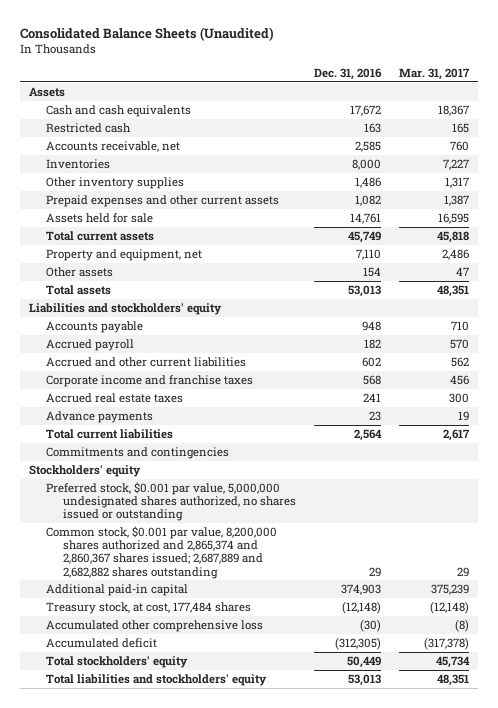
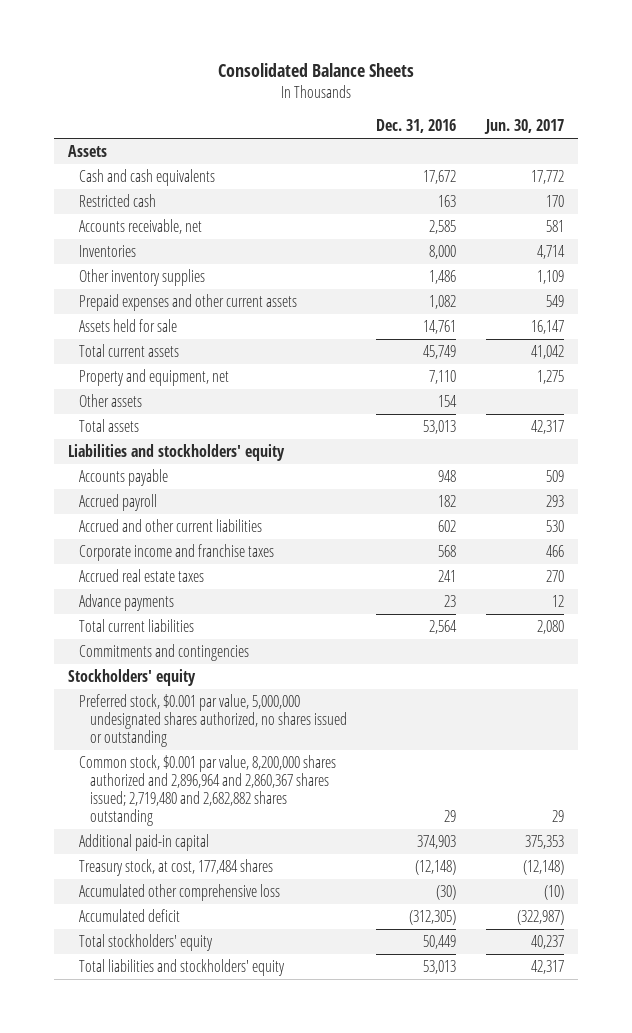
- Consolidated Balance Sheets (Unaudited)
+ Consolidated Balance Sheets
- | Dec. 31, 2016 | Mar. 31, 2017
+ | Dec. 31, 2016 | Jun. 30, 2017
- Common stock, $0.001 par value, 8,200,000 shares authorized and 2,865,374 and 2,860,367 shares issued; 2,687,889 and 2,682,882 shares outstanding | 29 | 29
+ Common stock, $0.001 par value, 8,200,000 shares authorized and 2,896,964 and 2,860,367 shares issued; 2,719,480 and 2,682,882 shares outstanding | 29 | 29

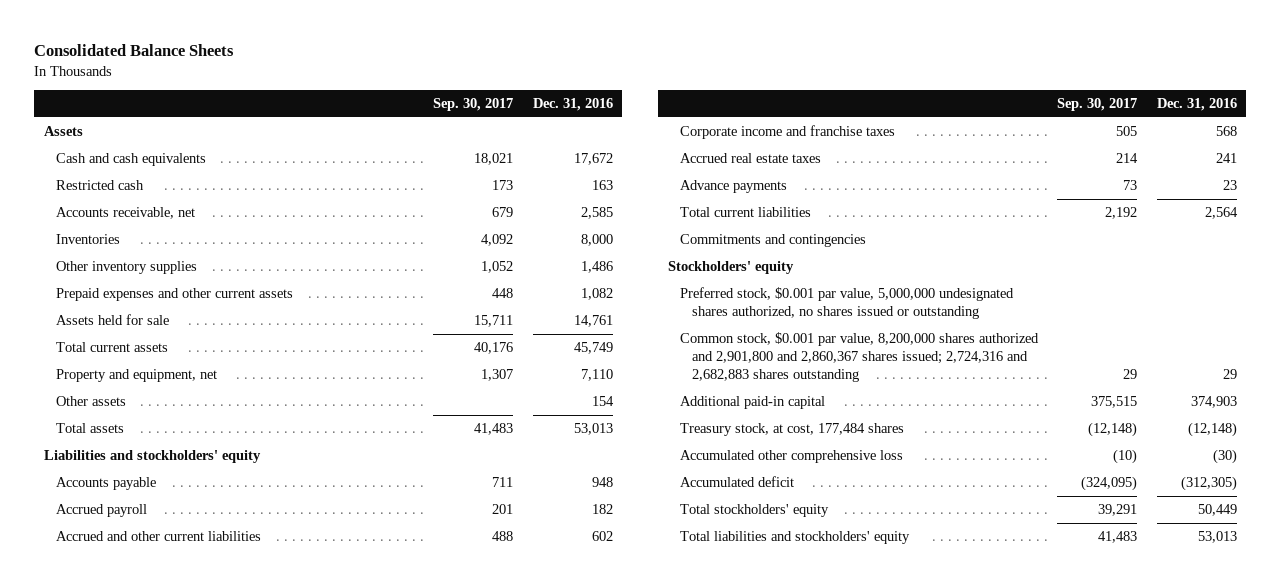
- | Dec. 31, 2016 | Jun. 30, 2017
+ | Sep. 30, 2017 | Dec. 31, 2016
- Common stock, $0.001 par value, 8,200,000 shares authorized and 2,896,964 and 2,860,367 shares issued; 2,719,480 and 2,682,882 shares outstanding | 29 | 29
+ Common stock, $0.001 par value, 8,200,000 shares authorized and 2,901,800 and 2,860,367 shares issued; 2,724,316 and 2,682,883 shares outstanding | 29 | 29

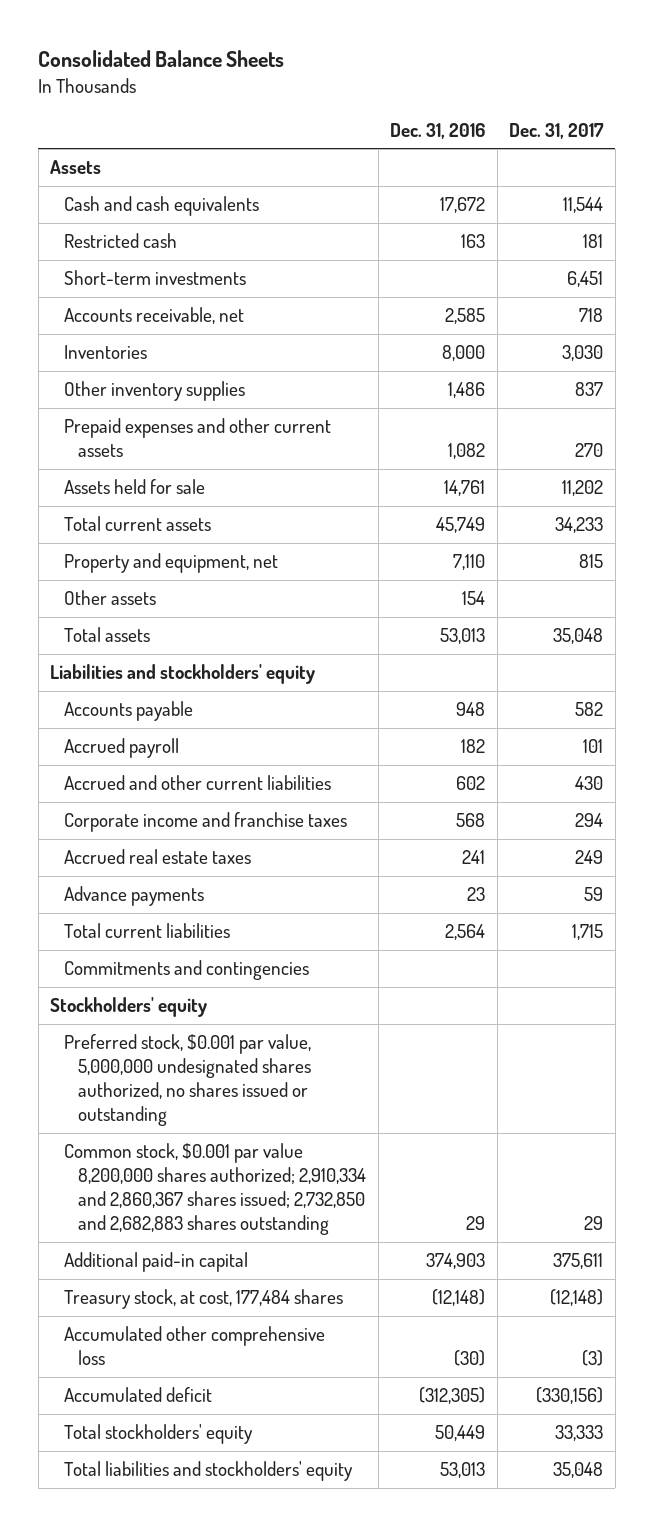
- | Sep. 30, 2017 | Dec. 31, 2016
+ | Dec. 31, 2016 | Dec. 31, 2017
+ Short-term investments | | 6,451
- Common stock, $0.001 par value, 8,200,000 shares authorized and 2,901,800 and 2,860,367 shares issued; 2,724,316 and 2,682,883 shares outstanding | 29 | 29
+ Common stock, $0.001 par value 8,200,000 shares authorized; 2,910,334 and 2,860,367 shares issued; 2,732,850 and 2,682,883 shares outstanding | 29 | 29

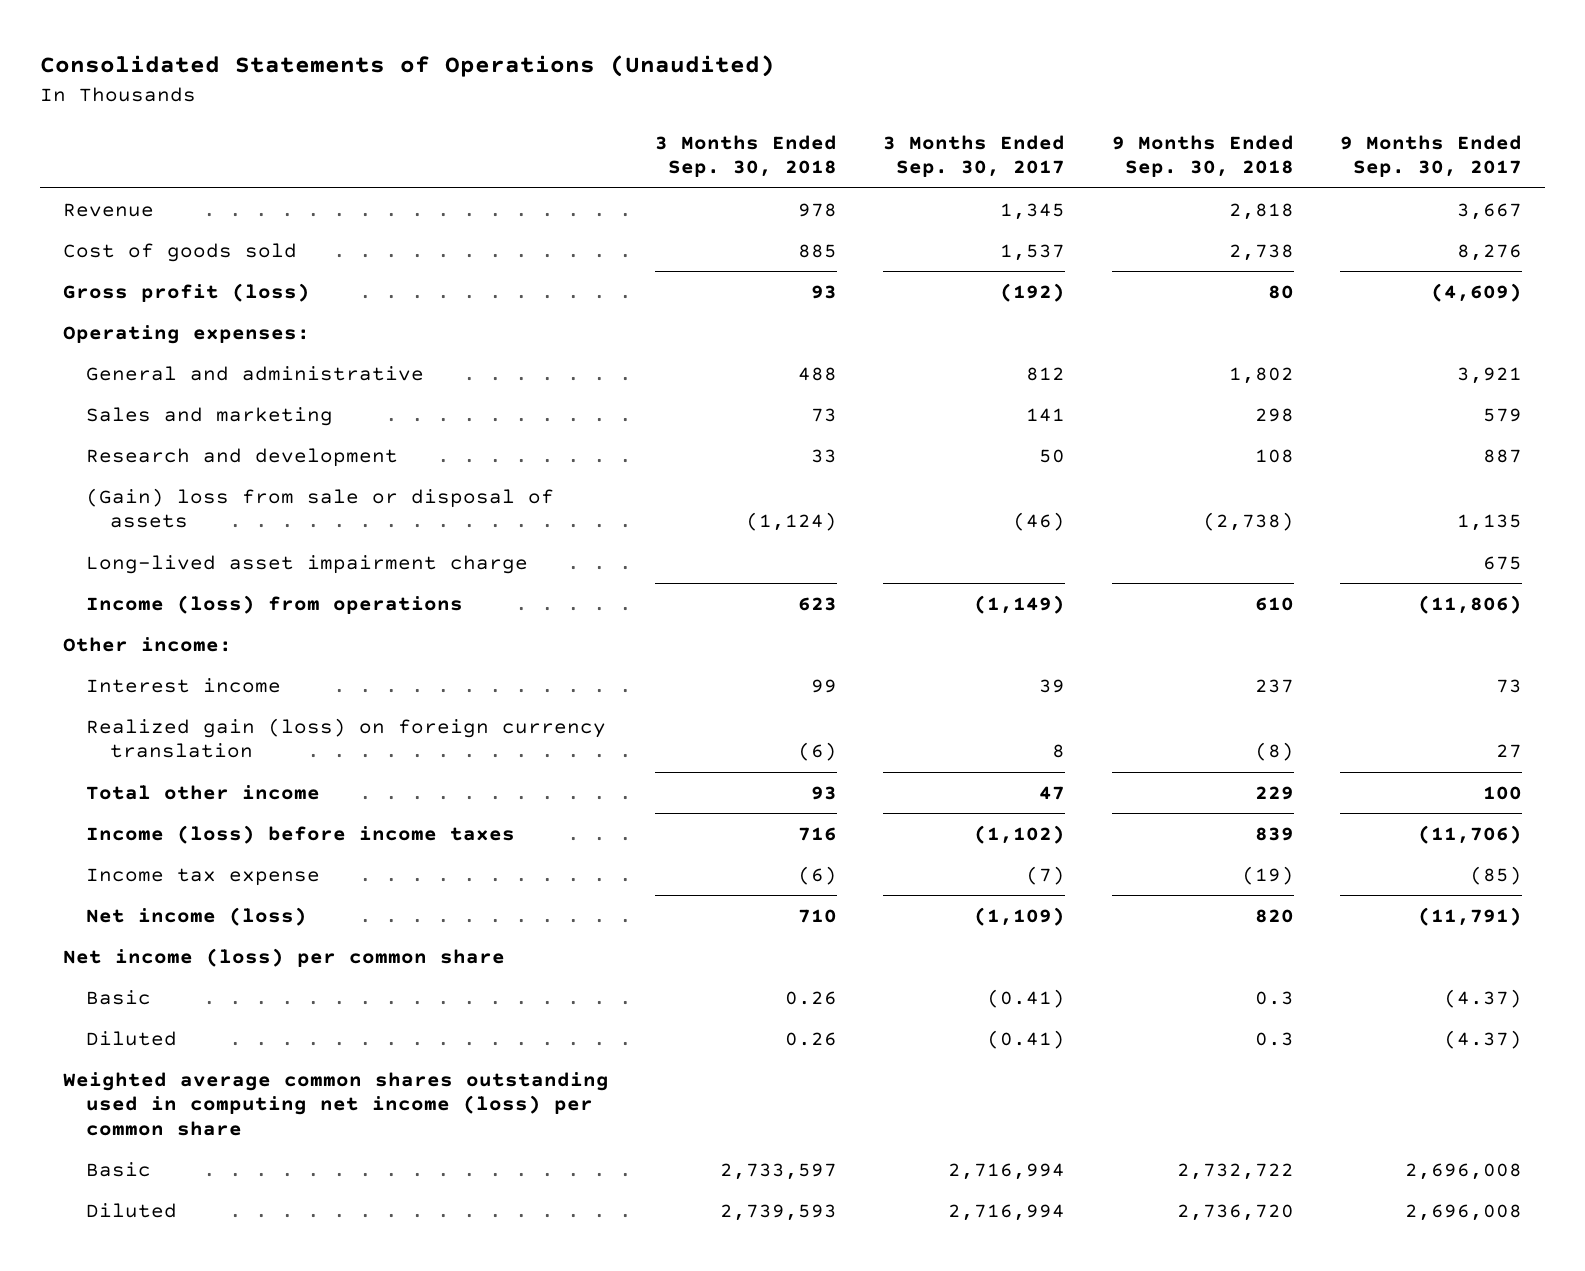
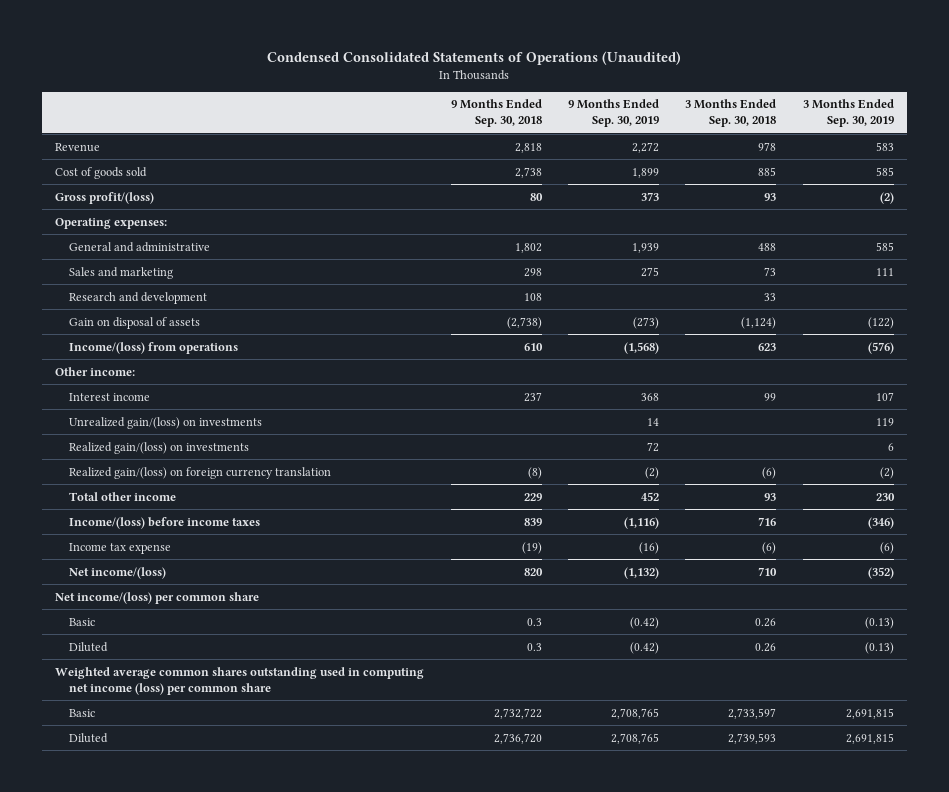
- Consolidated Statements of Operations (Unaudited)
+ Condensed Consolidated Statements of Operations (Unaudited)
- | 3 Months Ended Sep. 30, 2018 | 3 Months Ended Sep. 30, 2017 | 9 Months Ended Sep. 30, 2018 | 9 Months Ended Sep. 30, 2017
+ | 9 Months Ended Sep. 30, 2018 | 9 Months Ended Sep. 30, 2019 | 3 Months Ended Sep. 30, 2018 | 3 Months Ended Sep. 30, 2019
- Gross profit (loss) | 93 | (192) | 80 | (4,609)
+ Gross profit/(loss) | 80 | 373 | 93 | (2)
- (Gain) loss from sale or disposal of assets | (1,124) | (46) | (2,738) | 1,135
- Long-lived asset impairment charge | | | | 675
- Income (loss) from operations | 623 | (1,149) | 610 | (11,806)
+ Gain on disposal of assets | (2,738) | (273) | (1,124) | (122)
+ Income/(loss) from operations | 610 | (1,568) | 623 | (576)
- Realized gain (loss) on foreign currency translation | (6) | 8 | (8) | 27
+ Unrealized gain/(loss) on investments | | 14 | | 119
+ Realized gain/(loss) on investments | | 72 | | 6
+ Realized gain/(loss) on foreign currency translation | (8) | (2) | (6) | (2)
- Income (loss) before income taxes | 716 | (1,102) | 839 | (11,706)
+ Income/(loss) before income taxes | 839 | (1,116) | 716 | (346)
- Net income (loss) | 710 | (1,109) | 820 | (11,791)
- Net income (loss) per common share
+ Net income/(loss) | 820 | (1,132) | 710 | (352)
+ Net income/(loss) per common share

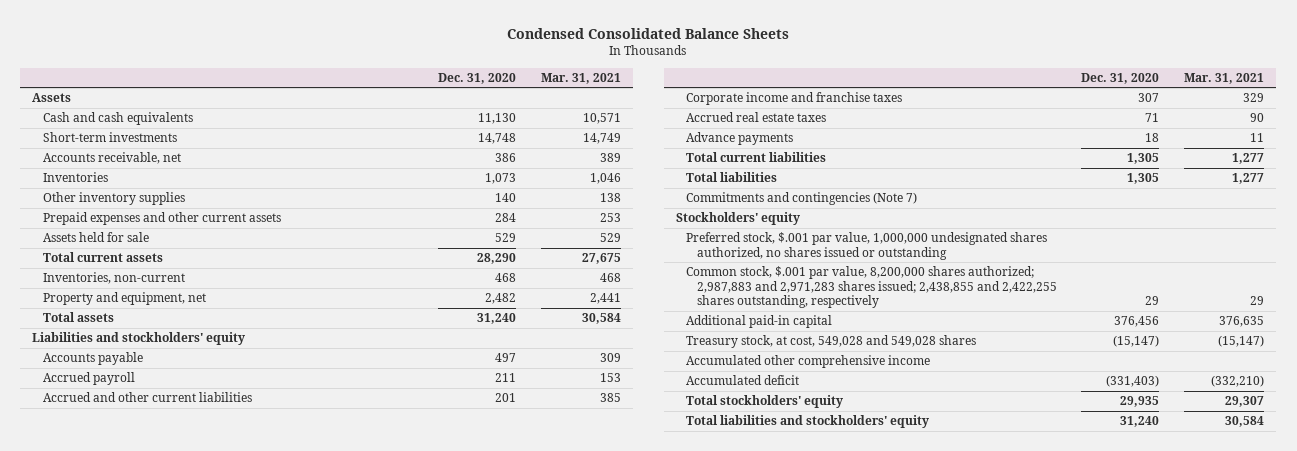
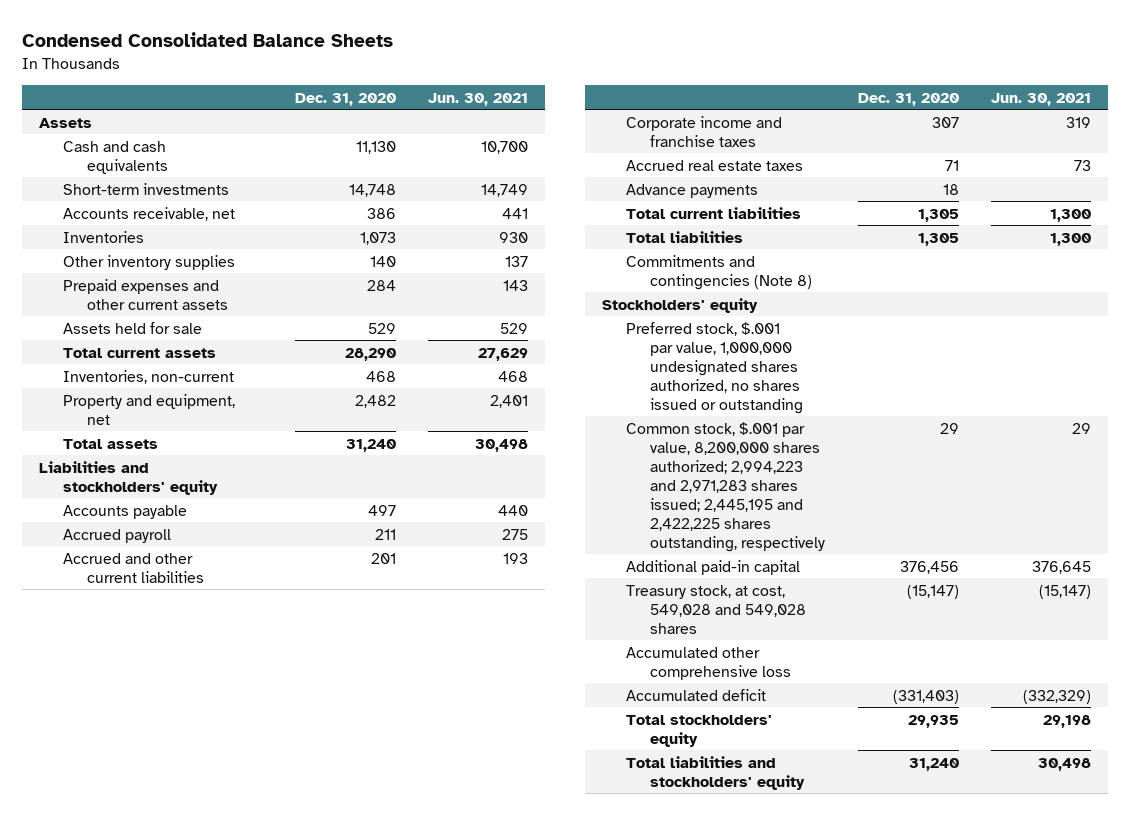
- | Dec. 31, 2020 | Mar. 31, 2021
+ | Dec. 31, 2020 | Jun. 30, 2021
- Commitments and contingencies (Note 7)
+ Commitments and contingencies (Note 8)
- Common stock, $.001 par value, 8,200,000 shares authorized; 2,987,883 and 2,971,283 shares issued; 2,438,855 and 2,422,255 shares outstanding, respectively | 29 | 29
+ Common stock, $.001 par value, 8,200,000 shares authorized; 2,994,223 and 2,971,283 shares issued; 2,445,195 and 2,422,225 shares outstanding, respectively | 29 | 29
- Accumulated other comprehensive income
+ Accumulated other comprehensive loss

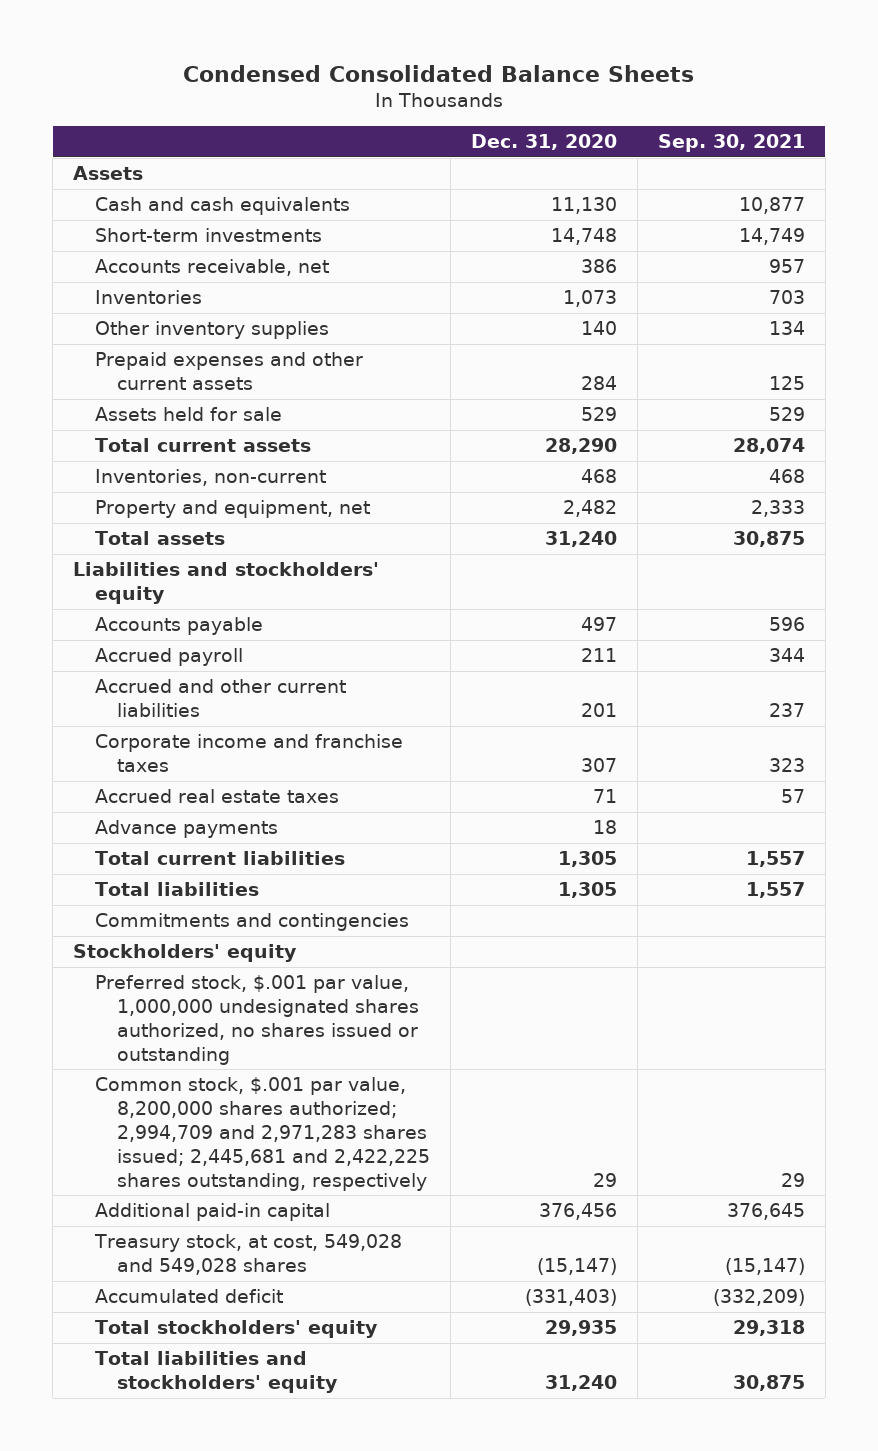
- | Dec. 31, 2020 | Jun. 30, 2021
+ | Dec. 31, 2020 | Sep. 30, 2021
- Commitments and contingencies (Note 8)
+ Commitments and contingencies
- Common stock, $.001 par value, 8,200,000 shares authorized; 2,994,223 and 2,971,283 shares issued; 2,445,195 and 2,422,225 shares outstanding, respectively | 29 | 29
+ Common stock, $.001 par value, 8,200,000 shares authorized; 2,994,709 and 2,971,283 shares issued; 2,445,681 and 2,422,225 shares outstanding, respectively | 29 | 29
- Accumulated other comprehensive loss

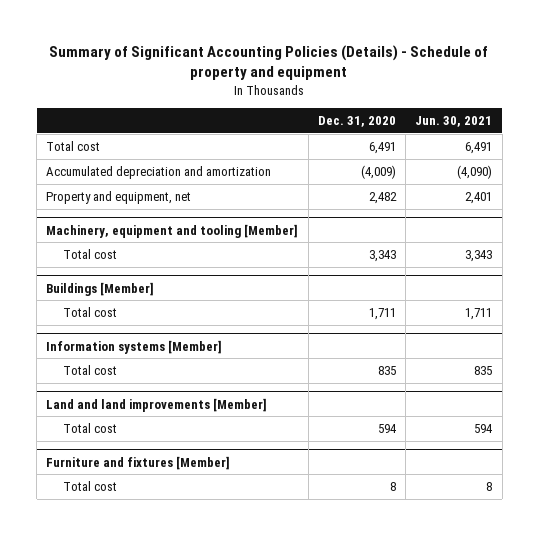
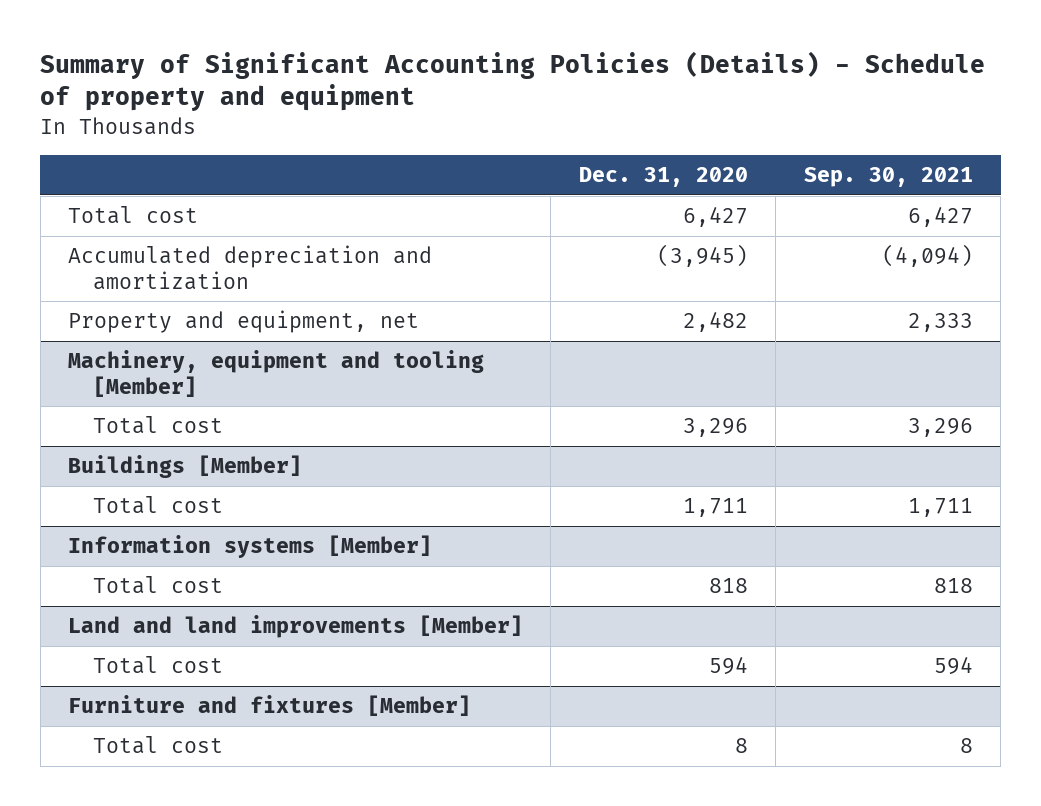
- | Dec. 31, 2020 | Jun. 30, 2021
+ | Dec. 31, 2020 | Sep. 30, 2021
- Total cost | 6,491 | 6,491
- Accumulated depreciation and amortization | (4,009) | (4,090)
+ Total cost | 6,427 | 6,427
+ Accumulated depreciation and amortization | (3,945) | (4,094)
@ Machinery, equipment and tooling [Member]
- Total cost | 3,343 | 3,343
+ Total cost | 3,296 | 3,296
@ Information systems [Member]
- Total cost | 835 | 835
+ Total cost | 818 | 818

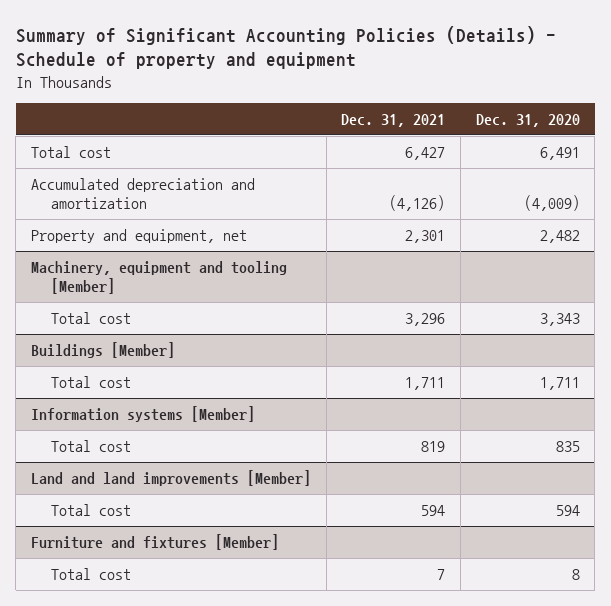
- | Dec. 31, 2020 | Sep. 30, 2021
+ | Dec. 31, 2021 | Dec. 31, 2020
- Total cost | 6,427 | 6,427
- Accumulated depreciation and amortization | (3,945) | (4,094)
+ Total cost | 6,427 | 6,491
+ Accumulated depreciation and amortization | (4,126) | (4,009)
@ Machinery, equipment and tooling [Member]
- Total cost | 3,296 | 3,296
+ Total cost | 3,296 | 3,343
@ Information systems [Member]
- Total cost | 818 | 818
+ Total cost | 819 | 835

